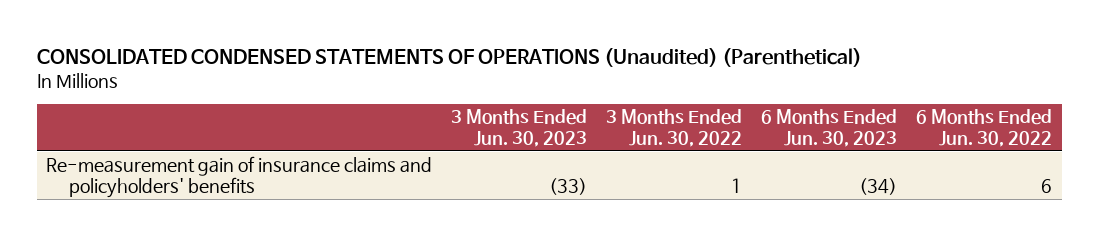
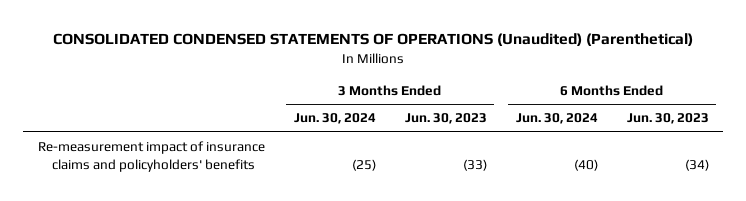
- | 3 Months Ended Jun. 30, 2023 | 3 Months Ended Jun. 30, 2022 | 6 Months Ended Jun. 30, 2023 | 6 Months Ended Jun. 30, 2022
+ | 3 Months Ended Jun. 30, 2024 | 3 Months Ended Jun. 30, 2023 | 6 Months Ended Jun. 30, 2024 | 6 Months Ended Jun. 30, 2023
- Re-measurement gain of insurance claims and policyholders' benefits | (33) | 1 | (34) | 6
+ Re-measurement impact of insurance claims and policyholders' benefits | (25) | (33) | (40) | (34)

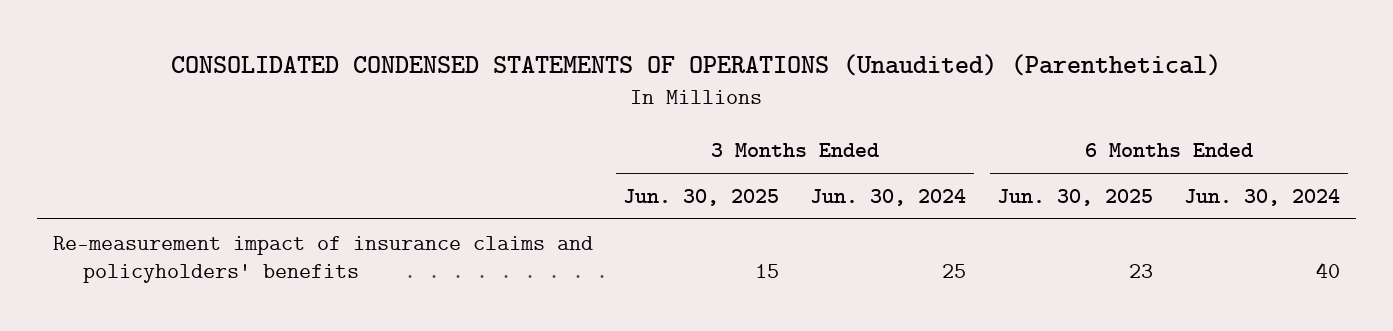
- | 3 Months Ended Jun. 30, 2024 | 3 Months Ended Jun. 30, 2023 | 6 Months Ended Jun. 30, 2024 | 6 Months Ended Jun. 30, 2023
+ | 3 Months Ended Jun. 30, 2025 | 3 Months Ended Jun. 30, 2024 | 6 Months Ended Jun. 30, 2025 | 6 Months Ended Jun. 30, 2024
- Re-measurement impact of insurance claims and policyholders' benefits | (25) | (33) | (40) | (34)
+ Re-measurement impact of insurance claims and policyholders' benefits | 15 | 25 | 23 | 40

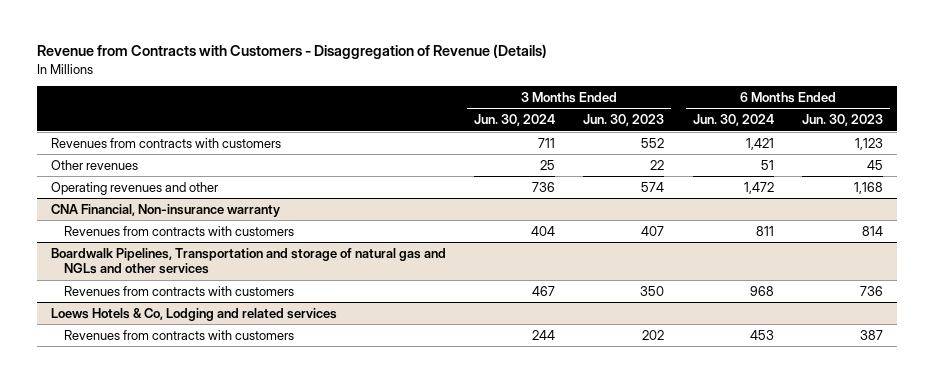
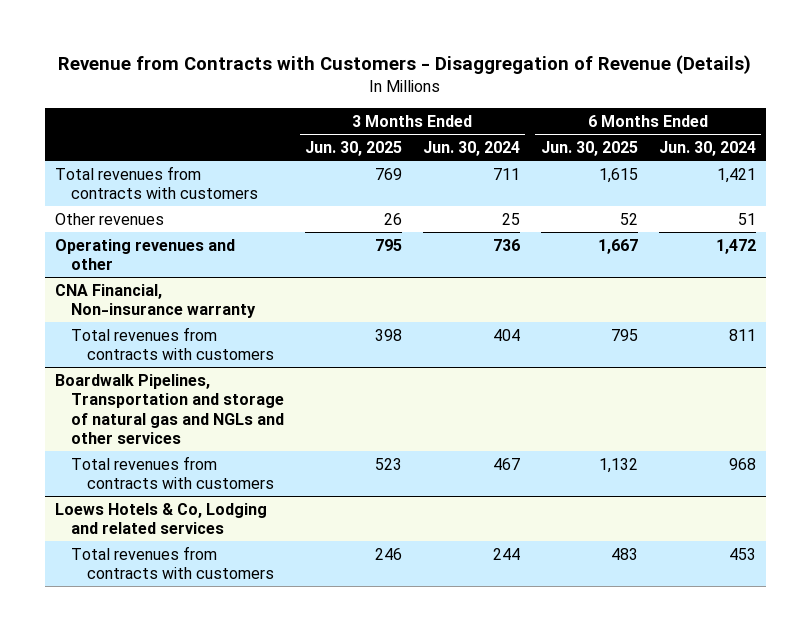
- | 3 Months Ended Jun. 30, 2024 | 3 Months Ended Jun. 30, 2023 | 6 Months Ended Jun. 30, 2024 | 6 Months Ended Jun. 30, 2023
+ | 3 Months Ended Jun. 30, 2025 | 3 Months Ended Jun. 30, 2024 | 6 Months Ended Jun. 30, 2025 | 6 Months Ended Jun. 30, 2024
- Revenues from contracts with customers | 711 | 552 | 1,421 | 1,123
+ Total revenues from contracts with customers | 769 | 711 | 1,615 | 1,421
@ CNA Financial, Non-insurance warranty
- Revenues from contracts with customers | 404 | 407 | 811 | 814
+ Total revenues from contracts with customers | 398 | 404 | 795 | 811
@ Boardwalk Pipelines, Transportation and storage of natural gas and NGLs and other services
- Revenues from contracts with customers | 467 | 350 | 968 | 736
+ Total revenues from contracts with customers | 523 | 467 | 1,132 | 968
@ Loews Hotels & Co, Lodging and related services
- Revenues from contracts with customers | 244 | 202 | 453 | 387
+ Total revenues from contracts with customers | 246 | 244 | 483 | 453

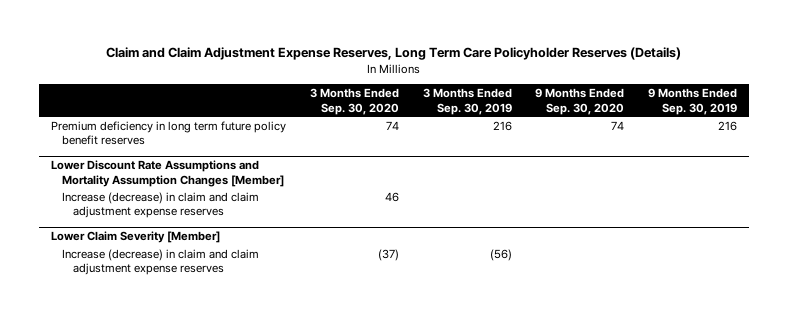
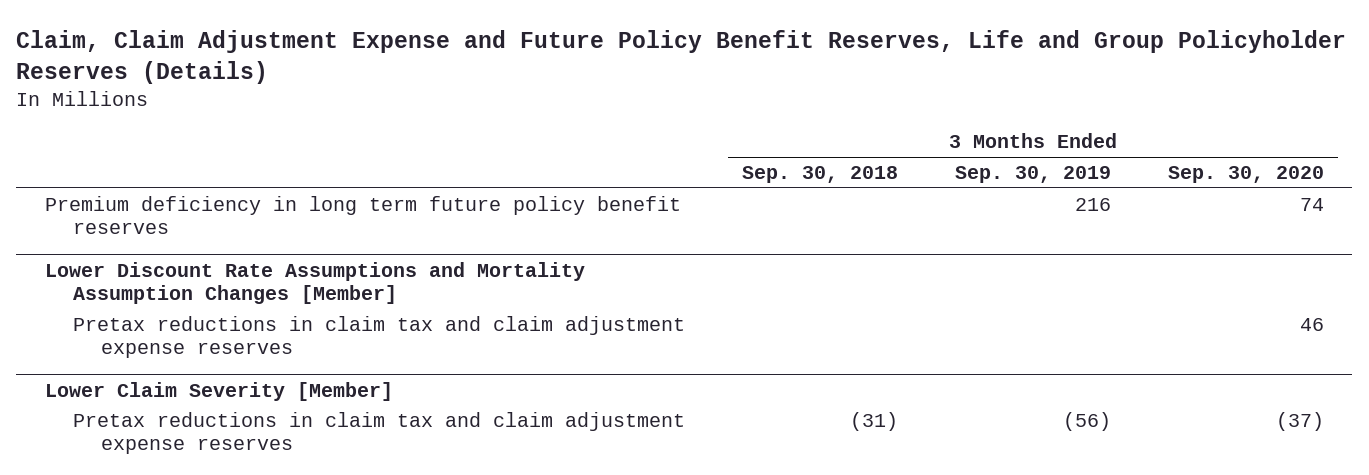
- Claim and Claim Adjustment Expense Reserves, Long Term Care Policyholder Reserves (Details)
+ Claim, Claim Adjustment Expense and Future Policy Benefit Reserves, Life and Group Policyholder Reserves (Details)
- | 3 Months Ended Sep. 30, 2020 | 3 Months Ended Sep. 30, 2019 | 9 Months Ended Sep. 30, 2020 | 9 Months Ended Sep. 30, 2019
+ | 3 Months Ended Sep. 30, 2018 | 3 Months Ended Sep. 30, 2019 | 3 Months Ended Sep. 30, 2020
@ Lower Discount Rate Assumptions and Mortality Assumption Changes [Member]
- Increase (decrease) in claim and claim adjustment expense reserves | 46 | | |
+ Pretax reductions in claim tax and claim adjustment expense reserves | | | 46
@ Lower Claim Severity [Member]
- Increase (decrease) in claim and claim adjustment expense reserves | (37) | (56) | |
+ Pretax reductions in claim tax and claim adjustment expense reserves | (31) | (56) | (37)

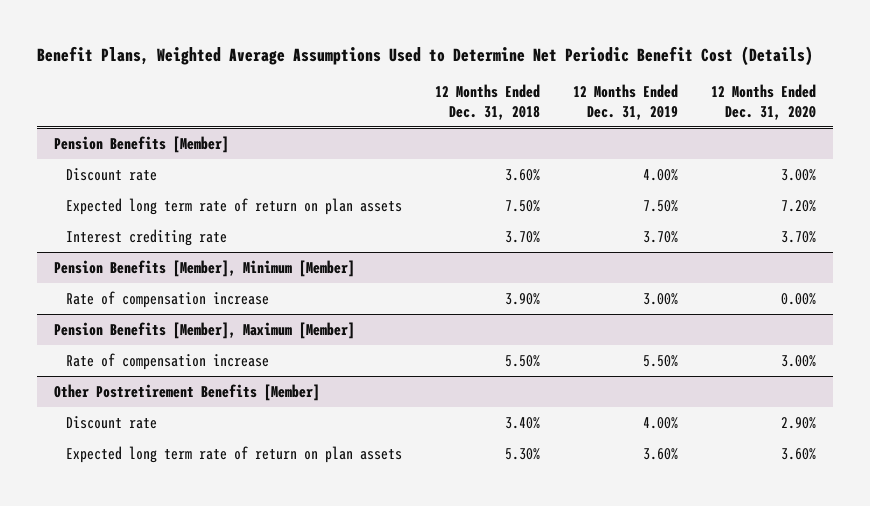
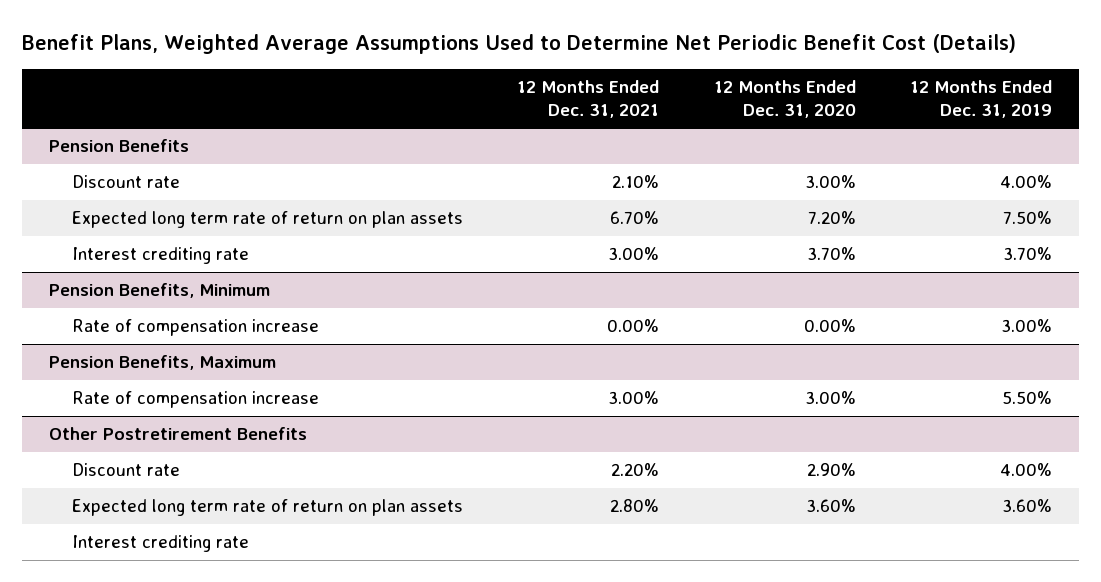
- | 12 Months Ended Dec. 31, 2018 | 12 Months Ended Dec. 31, 2019 | 12 Months Ended Dec. 31, 2020
+ | 12 Months Ended Dec. 31, 2021 | 12 Months Ended Dec. 31, 2020 | 12 Months Ended Dec. 31, 2019
- Pension Benefits [Member]
+ Pension Benefits
- Pension Benefits [Member], Minimum [Member]
+ Pension Benefits, Minimum
- Pension Benefits [Member], Maximum [Member]
+ Pension Benefits, Maximum
- Other Postretirement Benefits [Member]
+ Other Postretirement Benefits
+ Interest crediting rate

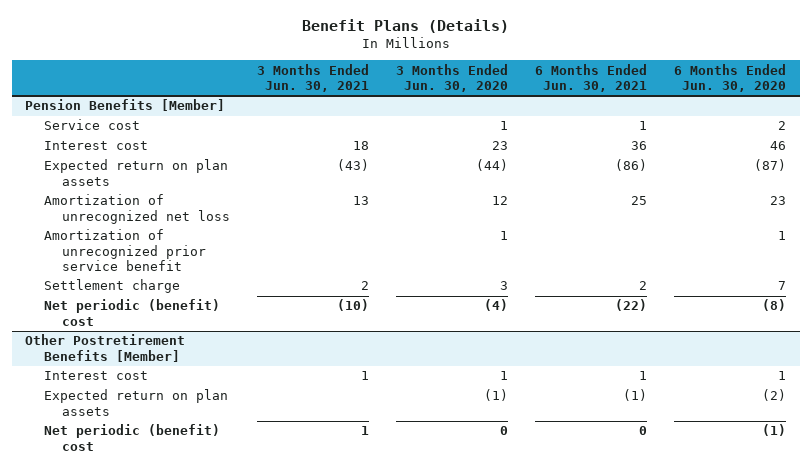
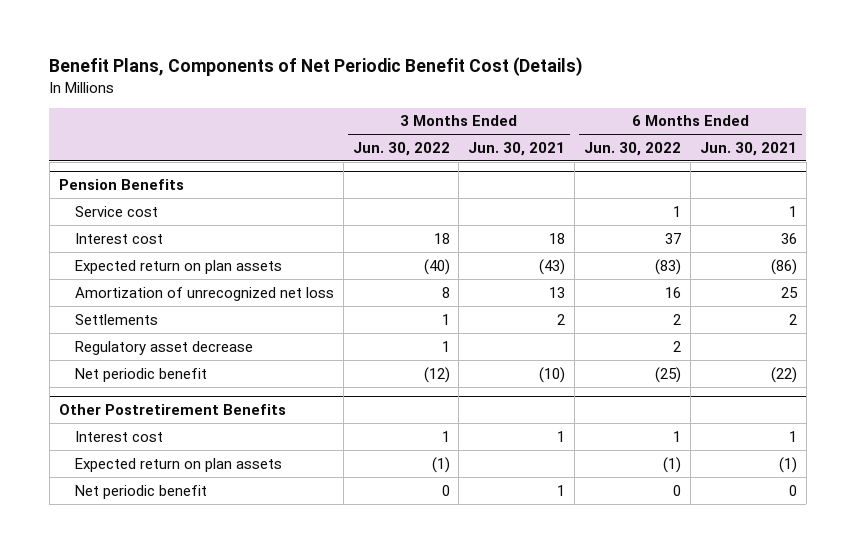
- Benefit Plans (Details)
+ Benefit Plans, Components of Net Periodic Benefit Cost (Details)
- | 3 Months Ended Jun. 30, 2021 | 3 Months Ended Jun. 30, 2020 | 6 Months Ended Jun. 30, 2021 | 6 Months Ended Jun. 30, 2020
+ | 3 Months Ended Jun. 30, 2022 | 3 Months Ended Jun. 30, 2021 | 6 Months Ended Jun. 30, 2022 | 6 Months Ended Jun. 30, 2021
- Pension Benefits [Member]
+ Pension Benefits
- Amortization of unrecognized prior service benefit | | 1 | | 1
- Settlement charge | 2 | 3 | 2 | 7
- Net periodic (benefit) cost | (10) | (4) | (22) | (8)
- Other Postretirement Benefits [Member]
+ Settlements | 1 | 2 | 2 | 2
+ Regulatory asset decrease | 1 | | 2 |
+ Net periodic benefit | (12) | (10) | (25) | (22)
+ Other Postretirement Benefits
- Net periodic (benefit) cost | 1 | 0 | 0 | (1)
+ Net periodic benefit | 0 | 1 | 0 | 0

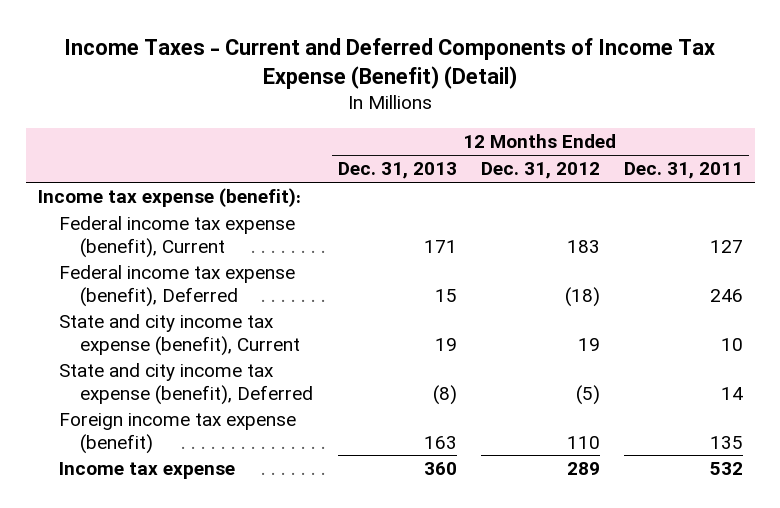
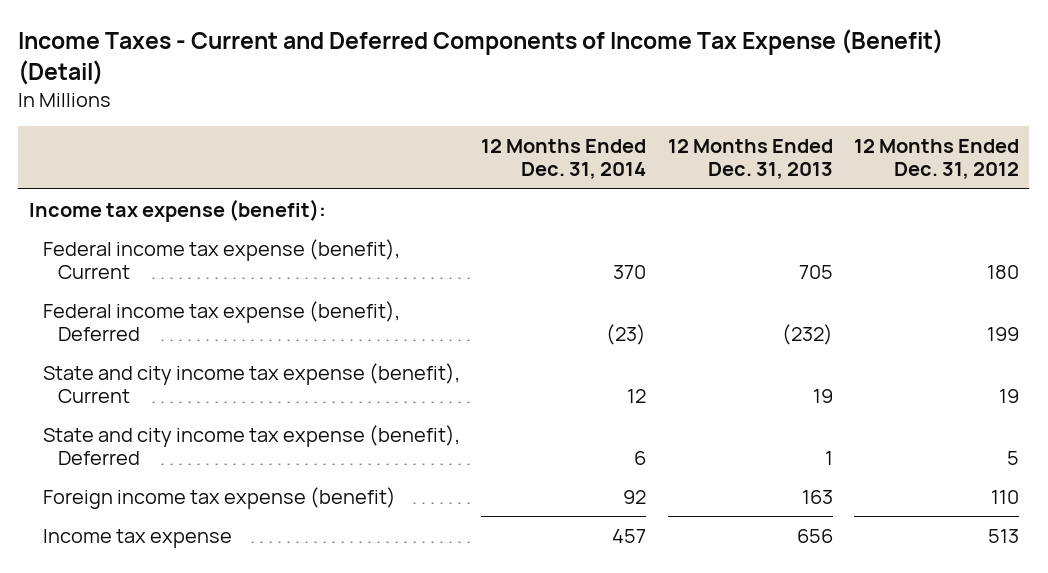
- | 12 Months Ended Dec. 31, 2013 | 12 Months Ended Dec. 31, 2012 | 12 Months Ended Dec. 31, 2011
+ | 12 Months Ended Dec. 31, 2014 | 12 Months Ended Dec. 31, 2013 | 12 Months Ended Dec. 31, 2012
- Federal income tax expense (benefit), Current | 171 | 183 | 127
- Federal income tax expense (benefit), Deferred | 15 | (18) | 246
+ Federal income tax expense (benefit), Current | 370 | 705 | 180
+ Federal income tax expense (benefit), Deferred | (23) | (232) | 199
- State and city income tax expense (benefit), Deferred | (8) | (5) | 14
+ State and city income tax expense (benefit), Deferred | 6 | 1 | 5
- Income tax expense | 360 | 289 | 532
+ Income tax expense | 457 | 656 | 513

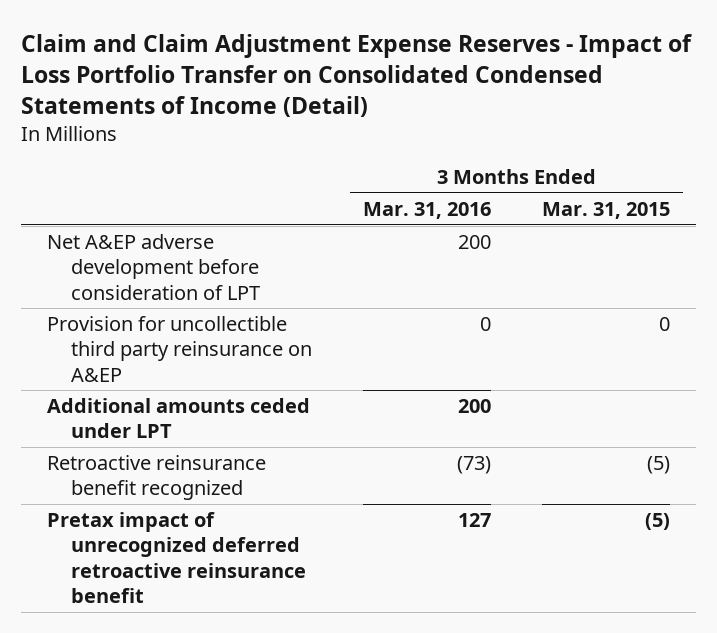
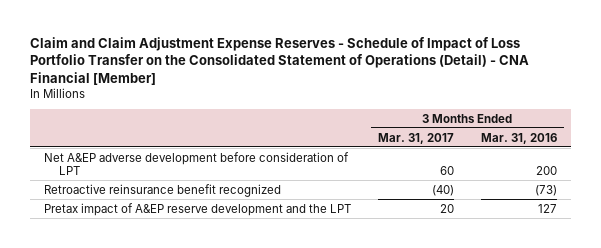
- Claim and Claim Adjustment Expense Reserves - Impact of Loss Portfolio Transfer on Consolidated Condensed Statements of Income (Detail)
+ Claim and Claim Adjustment Expense Reserves - Schedule of Impact of Loss Portfolio Transfer on the Consolidated Statement of Operations (Detail) - CNA Financial [Member]
- | 3 Months Ended Mar. 31, 2016 | 3 Months Ended Mar. 31, 2015
+ | 3 Months Ended Mar. 31, 2017 | 3 Months Ended Mar. 31, 2016
- Provision for uncollectible third party reinsurance on A&EP | 0 | 0
- Additional amounts ceded under LPT | 200 |
- Pretax impact of unrecognized deferred retroactive reinsurance benefit | 127 | (5)
+ Pretax impact of A&EP reserve development and the LPT | 20 | 127

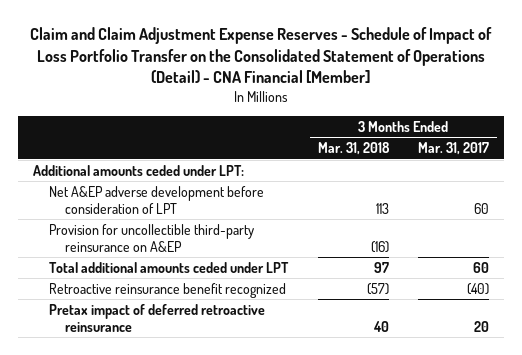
- | 3 Months Ended Mar. 31, 2017 | 3 Months Ended Mar. 31, 2016
+ | 3 Months Ended Mar. 31, 2018 | 3 Months Ended Mar. 31, 2017
+ Additional amounts ceded under LPT:
+ Provision for uncollectible third-party reinsurance on A&EP | (16) |
+ Total additional amounts ceded under LPT | 97 | 60
- Pretax impact of A&EP reserve development and the LPT | 20 | 127
+ Pretax impact of deferred retroactive reinsurance | 40 | 20

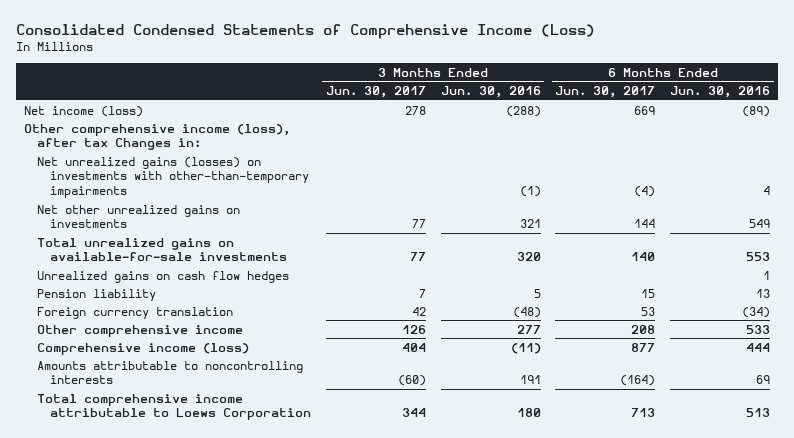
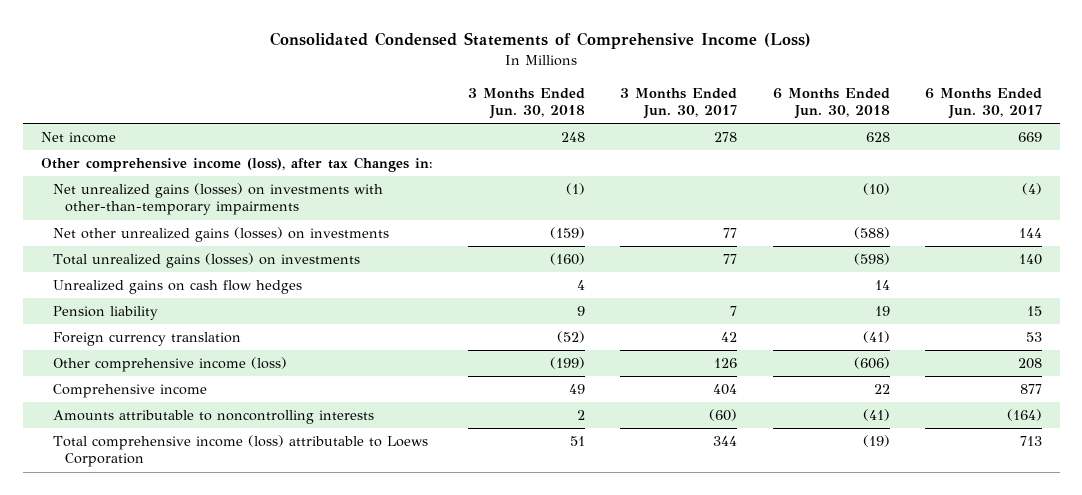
- | 3 Months Ended Jun. 30, 2017 | 3 Months Ended Jun. 30, 2016 | 6 Months Ended Jun. 30, 2017 | 6 Months Ended Jun. 30, 2016
+ | 3 Months Ended Jun. 30, 2018 | 3 Months Ended Jun. 30, 2017 | 6 Months Ended Jun. 30, 2018 | 6 Months Ended Jun. 30, 2017
- Net income (loss) | 278 | (288) | 669 | (89)
+ Net income | 248 | 278 | 628 | 669
- Net other unrealized gains on investments | 77 | 321 | 144 | 549
- Total unrealized gains on available-for-sale investments | 77 | 320 | 140 | 553
+ Net other unrealized gains (losses) on investments | (159) | 77 | (588) | 144
+ Total unrealized gains (losses) on investments | (160) | 77 | (598) | 140
- Other comprehensive income | 126 | 277 | 208 | 533
- Comprehensive income (loss) | 404 | (11) | 877 | 444
+ Other comprehensive income (loss) | (199) | 126 | (606) | 208
+ Comprehensive income | 49 | 404 | 22 | 877
- Total comprehensive income attributable to Loews Corporation | 344 | 180 | 713 | 513
+ Total comprehensive income (loss) attributable to Loews Corporation | 51 | 344 | (19) | 713

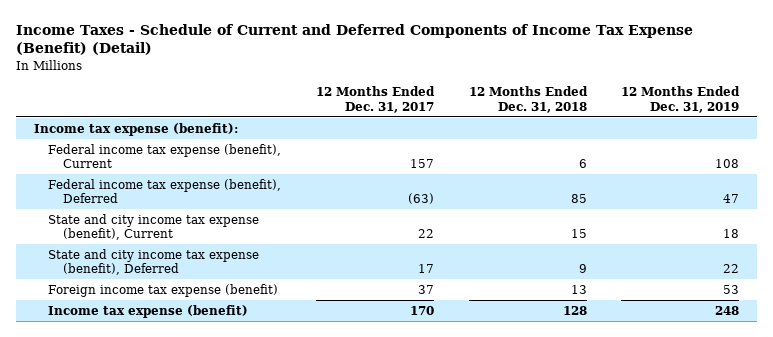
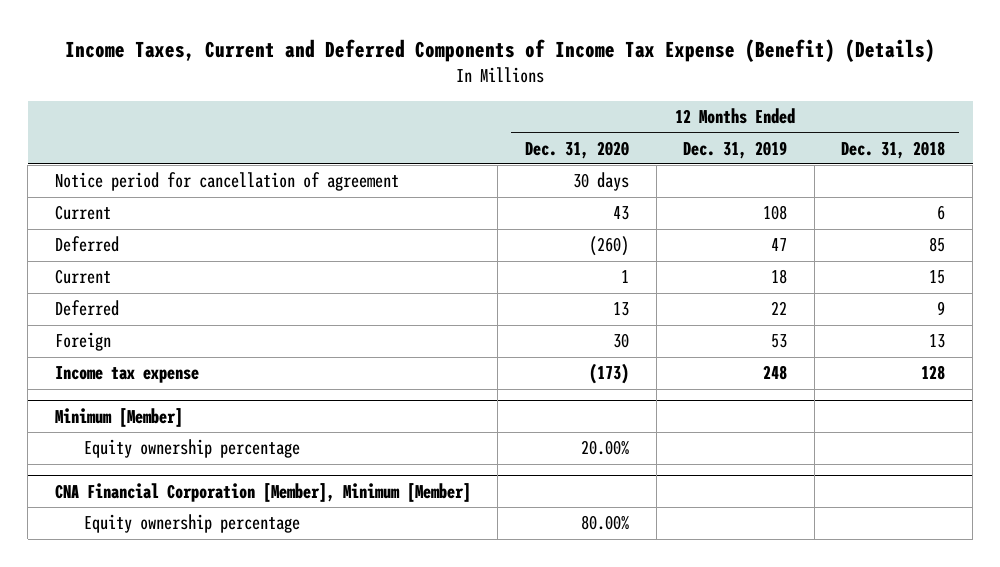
- Income Taxes - Schedule of Current and Deferred Components of Income Tax Expense (Benefit) (Detail)
+ Income Taxes, Current and Deferred Components of Income Tax Expense (Benefit) (Details)
- | 12 Months Ended Dec. 31, 2017 | 12 Months Ended Dec. 31, 2018 | 12 Months Ended Dec. 31, 2019
+ | 12 Months Ended Dec. 31, 2020 | 12 Months Ended Dec. 31, 2019 | 12 Months Ended Dec. 31, 2018
- Income tax expense (benefit):
- Federal income tax expense (benefit), Current | 157 | 6 | 108
- Federal income tax expense (benefit), Deferred | (63) | 85 | 47
- State and city income tax expense (benefit), Current | 22 | 15 | 18
- State and city income tax expense (benefit), Deferred | 17 | 9 | 22
- Foreign income tax expense (benefit) | 37 | 13 | 53
- Income tax expense (benefit) | 170 | 128 | 248
+ Notice period for cancellation of agreement | 30 days | |
+ Current | 43 | 108 | 6
+ Deferred | (260) | 47 | 85
+ Current | 1 | 18 | 15
+ Deferred | 13 | 22 | 9
+ Foreign | 30 | 53 | 13
+ Income tax expense | (173) | 248 | 128
+ Minimum [Member]
+ Equity ownership percentage | 20.00% | |
+ CNA Financial Corporation [Member], Minimum [Member]
+ Equity ownership percentage | 80.00% | |

